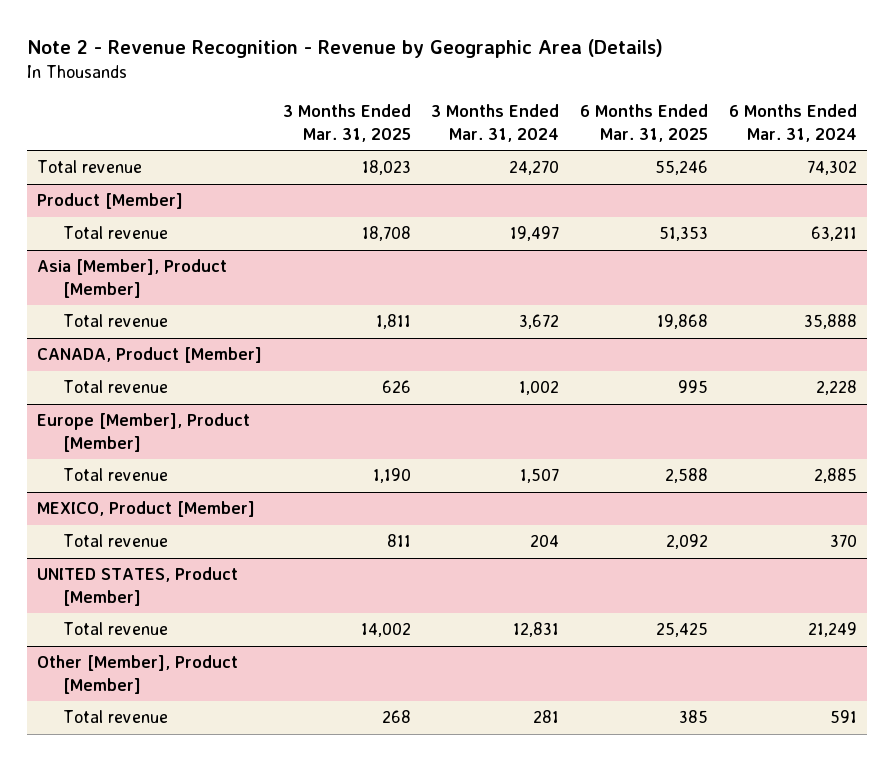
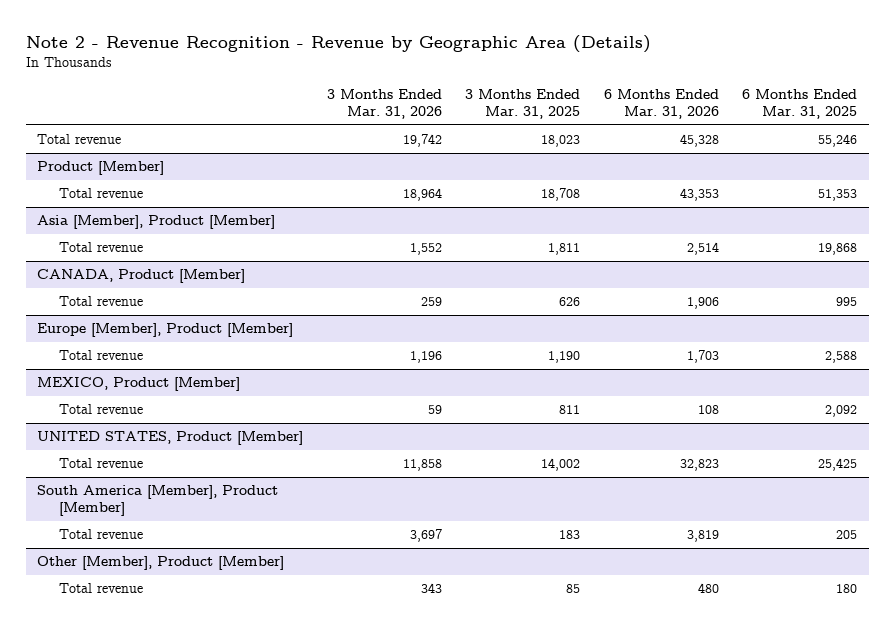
- | 3 Months Ended Mar. 31, 2025 | 3 Months Ended Mar. 31, 2024 | 6 Months Ended Mar. 31, 2025 | 6 Months Ended Mar. 31, 2024
+ | 3 Months Ended Mar. 31, 2026 | 3 Months Ended Mar. 31, 2025 | 6 Months Ended Mar. 31, 2026 | 6 Months Ended Mar. 31, 2025
+ South America [Member], Product [Member]
+ Total revenue | 3,697 | 183 | 3,819 | 205
@ Other [Member], Product [Member]
- Total revenue | 268 | 281 | 385 | 591
+ Total revenue | 343 | 85 | 480 | 180

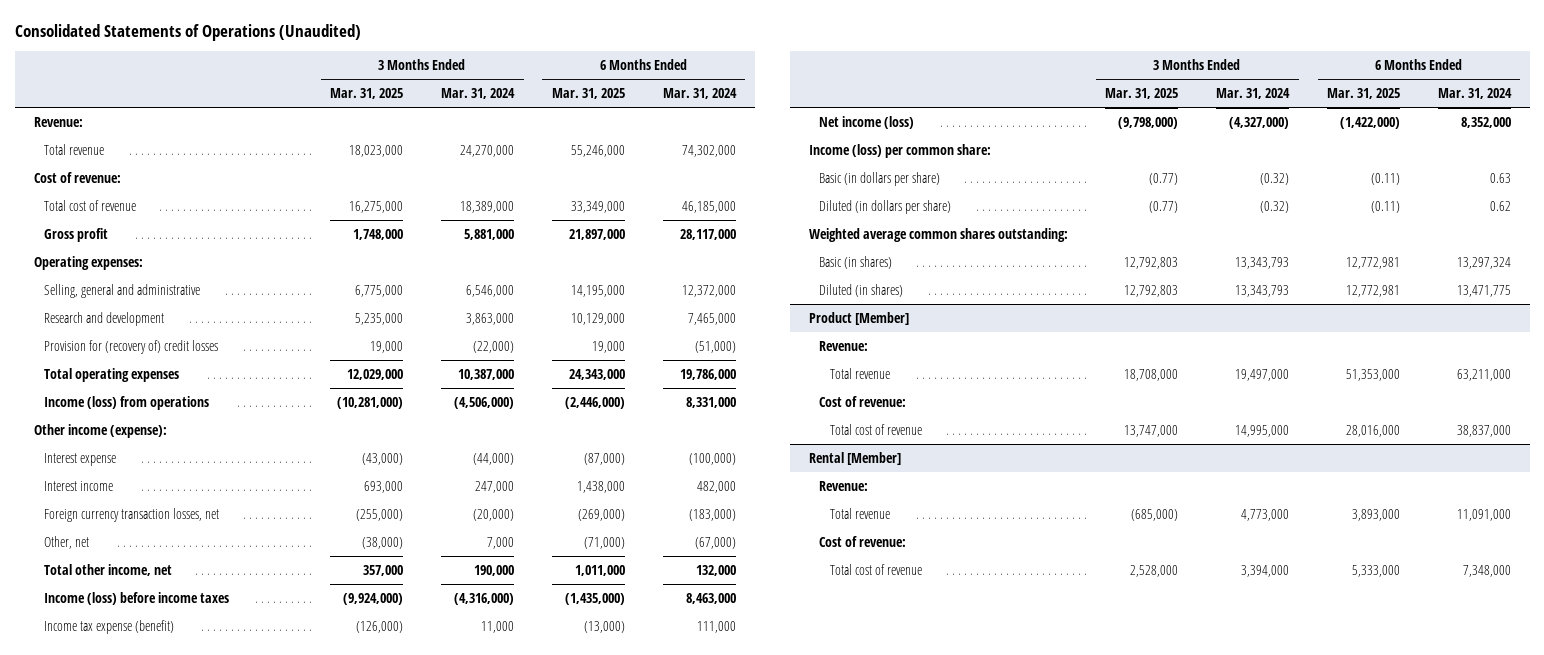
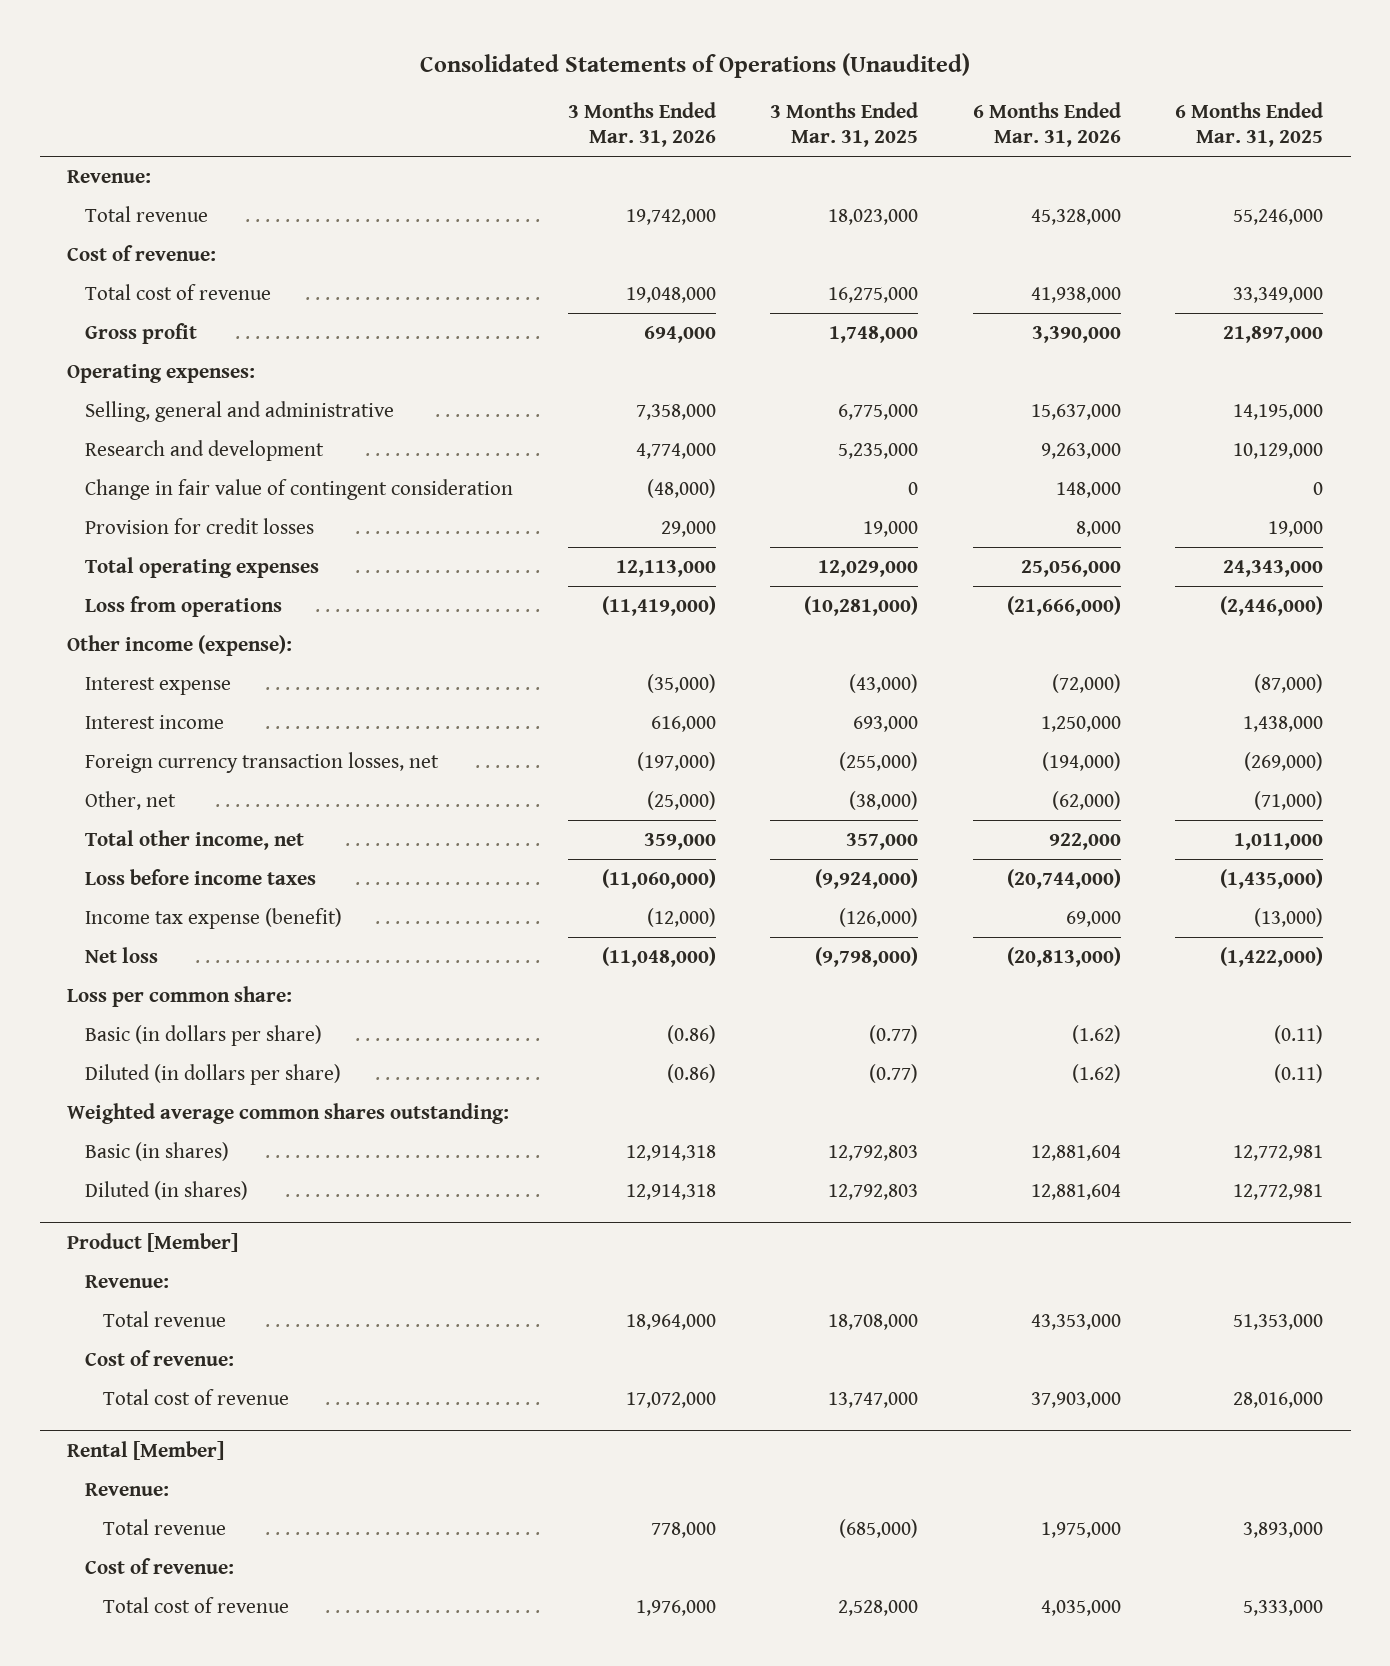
- | 3 Months Ended Mar. 31, 2025 | 3 Months Ended Mar. 31, 2024 | 6 Months Ended Mar. 31, 2025 | 6 Months Ended Mar. 31, 2024
+ | 3 Months Ended Mar. 31, 2026 | 3 Months Ended Mar. 31, 2025 | 6 Months Ended Mar. 31, 2026 | 6 Months Ended Mar. 31, 2025
- Provision for (recovery of) credit losses | 19,000 | (22,000) | 19,000 | (51,000)
+ Change in fair value of contingent consideration | (48,000) | 0 | 148,000 | 0
+ Provision for credit losses | 29,000 | 19,000 | 8,000 | 19,000
- Income (loss) from operations | (10,281,000) | (4,506,000) | (2,446,000) | 8,331,000
+ Loss from operations | (11,419,000) | (10,281,000) | (21,666,000) | (2,446,000)
- Income (loss) before income taxes | (9,924,000) | (4,316,000) | (1,435,000) | 8,463,000
+ Loss before income taxes | (11,060,000) | (9,924,000) | (20,744,000) | (1,435,000)
- Net income (loss) | (9,798,000) | (4,327,000) | (1,422,000) | 8,352,000
- Income (loss) per common share:
+ Net loss | (11,048,000) | (9,798,000) | (20,813,000) | (1,422,000)
+ Loss per common share:

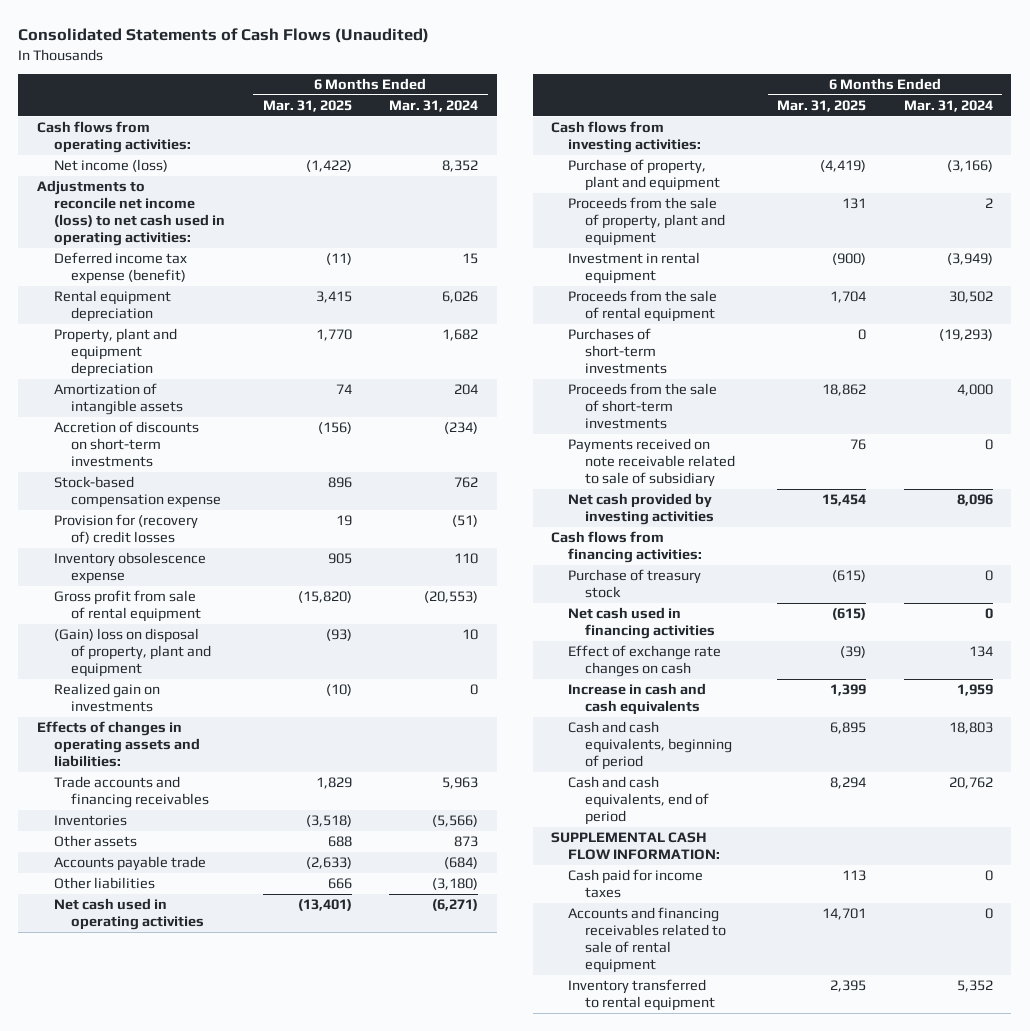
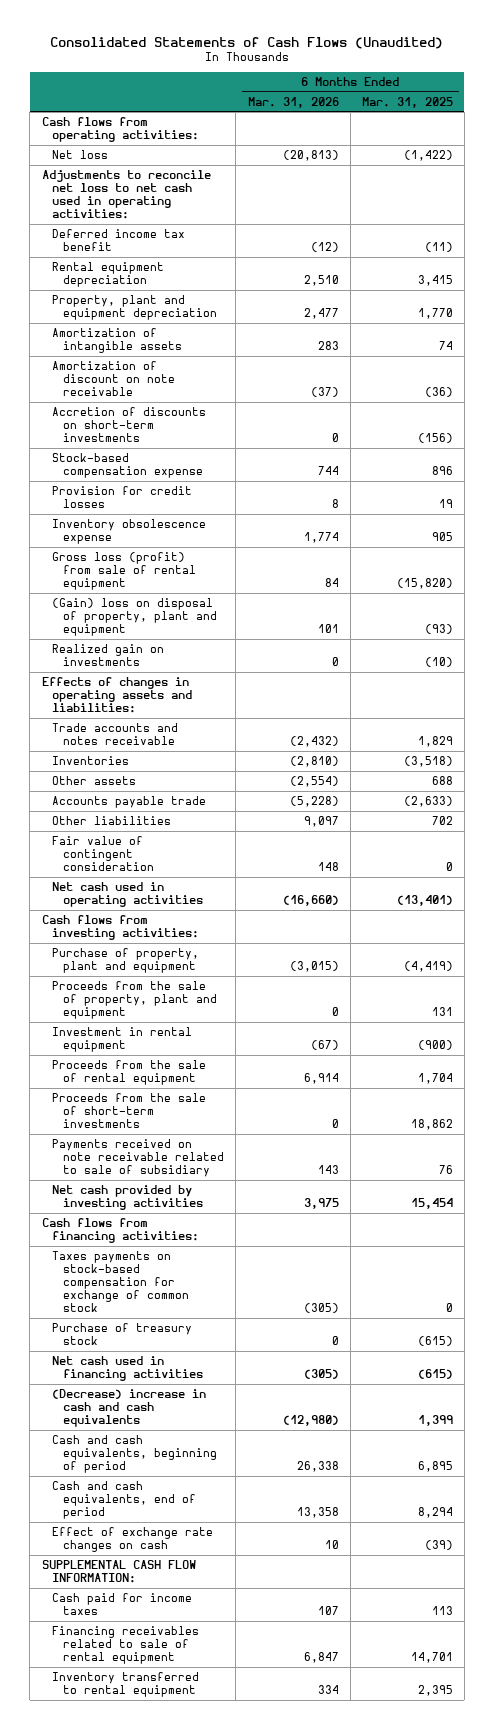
- | 6 Months Ended Mar. 31, 2025 | 6 Months Ended Mar. 31, 2024
+ | 6 Months Ended Mar. 31, 2026 | 6 Months Ended Mar. 31, 2025
- Net income (loss) | (1,422) | 8,352
- Adjustments to reconcile net income (loss) to net cash used in operating activities:
- Deferred income tax expense (benefit) | (11) | 15
+ Net loss | (20,813) | (1,422)
+ Adjustments to reconcile net loss to net cash used in operating activities:
+ Deferred income tax benefit | (12) | (11)
+ Amortization of discount on note receivable | (37) | (36)
- Provision for (recovery of) credit losses | 19 | (51)
+ Provision for credit losses | 8 | 19
- Gross profit from sale of rental equipment | (15,820) | (20,553)
+ Gross loss (profit) from sale of rental equipment | 84 | (15,820)
- Trade accounts and financing receivables | 1,829 | 5,963
+ Trade accounts and notes receivable | (2,432) | 1,829
- Other liabilities | 666 | (3,180)
+ Other liabilities | 9,097 | 702
+ Fair value of contingent consideration | 148 | 0
- Purchases of short-term investments | 0 | (19,293)
+ Taxes payments on stock-based compensation for exchange of common stock | (305) | 0
- Increase in cash and cash equivalents | 1,399 | 1,959
+ (Decrease) increase in cash and cash equivalents | (12,980) | 1,399
moved down: Effect of exchange rate changes on cash | 10 | (39)
- Accounts and financing receivables related to sale of rental equipment | 14,701 | 0
+ Financing receivables related to sale of rental equipment | 6,847 | 14,701

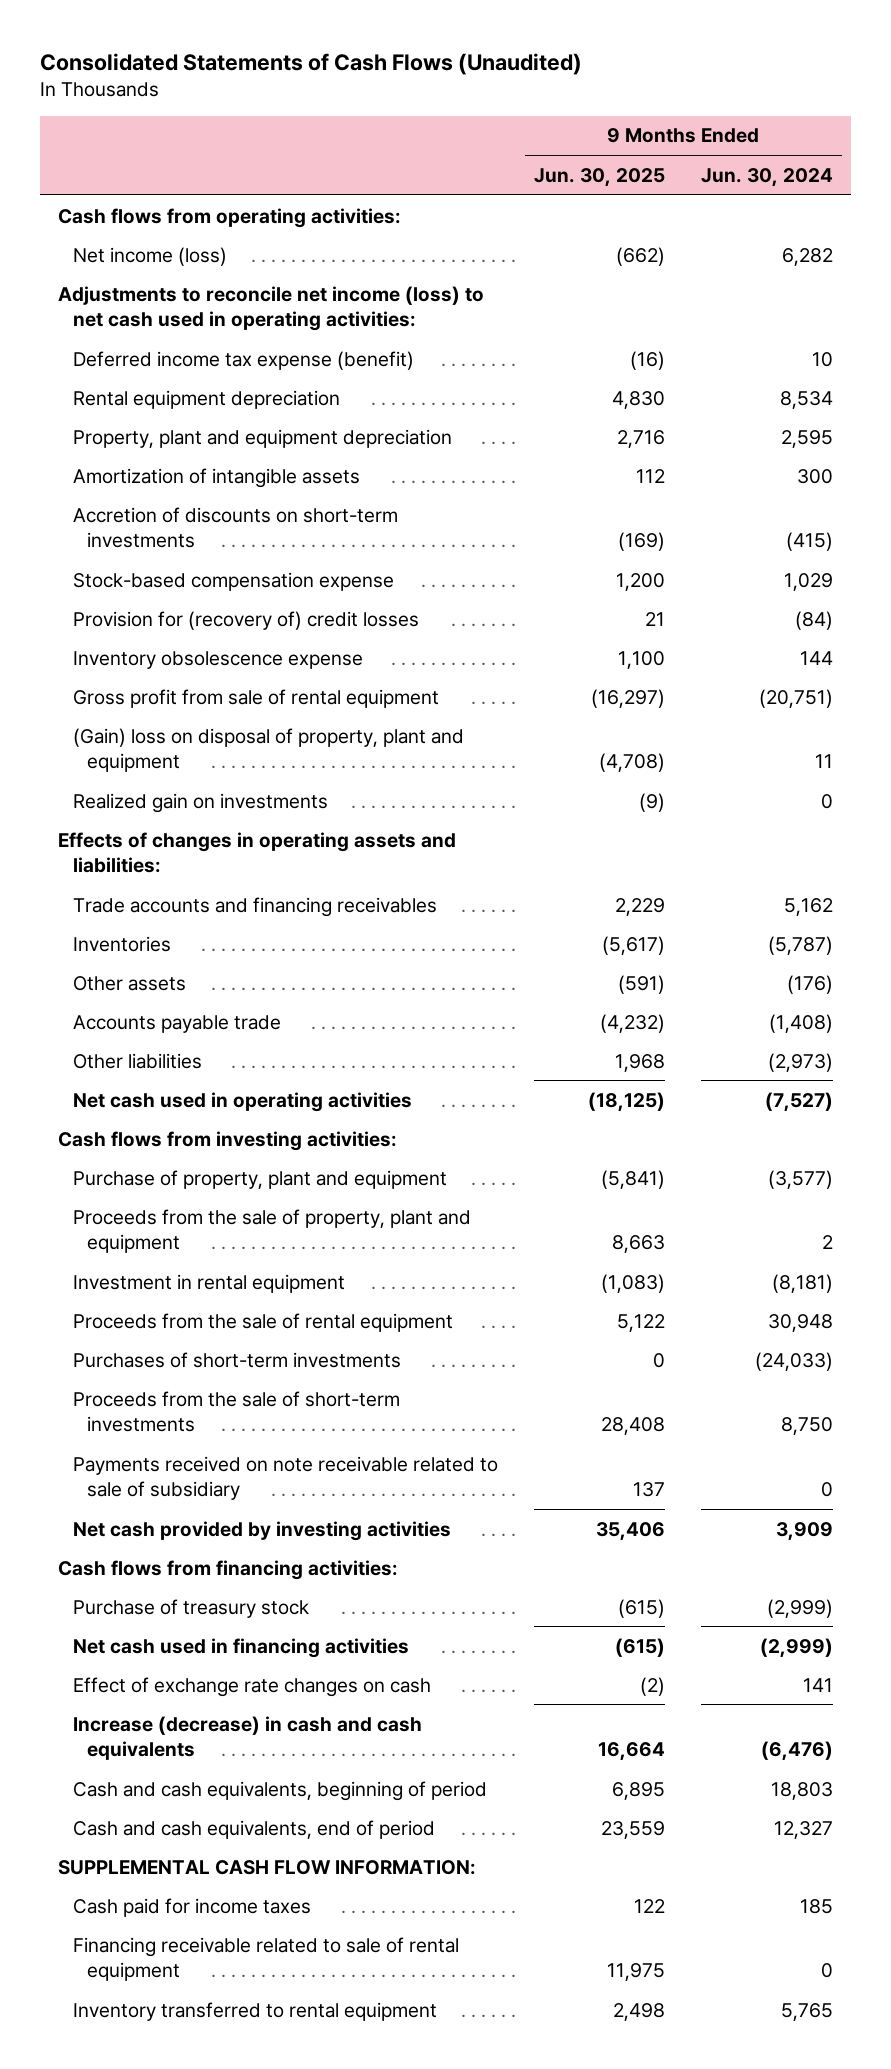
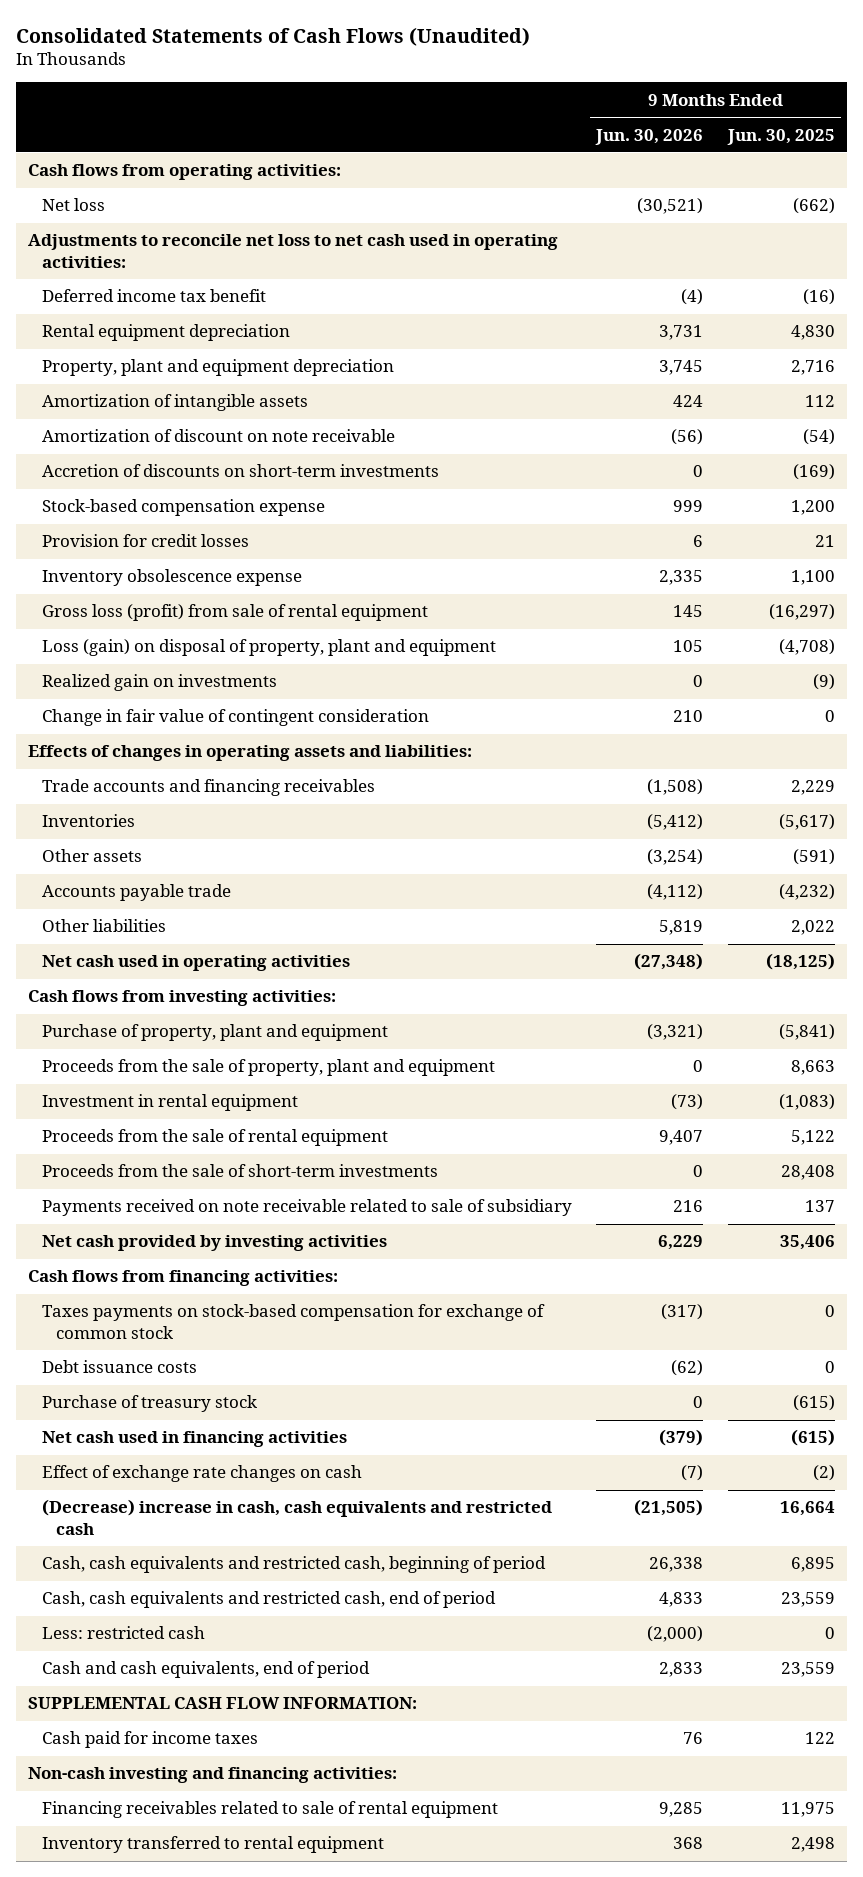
- | 9 Months Ended Jun. 30, 2025 | 9 Months Ended Jun. 30, 2024
+ | 9 Months Ended Jun. 30, 2026 | 9 Months Ended Jun. 30, 2025
- Net income (loss) | (662) | 6,282
- Adjustments to reconcile net income (loss) to net cash used in operating activities:
- Deferred income tax expense (benefit) | (16) | 10
+ Net loss | (30,521) | (662)
+ Adjustments to reconcile net loss to net cash used in operating activities:
+ Deferred income tax benefit | (4) | (16)
+ Amortization of discount on note receivable | (56) | (54)
- Provision for (recovery of) credit losses | 21 | (84)
+ Provision for credit losses | 6 | 21
- Gross profit from sale of rental equipment | (16,297) | (20,751)
- (Gain) loss on disposal of property, plant and equipment | (4,708) | 11
+ Gross loss (profit) from sale of rental equipment | 145 | (16,297)
+ Loss (gain) on disposal of property, plant and equipment | 105 | (4,708)
+ Change in fair value of contingent consideration | 210 | 0
- Other liabilities | 1,968 | (2,973)
+ Other liabilities | 5,819 | 2,022
- Purchases of short-term investments | 0 | (24,033)
+ Taxes payments on stock-based compensation for exchange of common stock | (317) | 0
+ Debt issuance costs | (62) | 0
- Increase (decrease) in cash and cash equivalents | 16,664 | (6,476)
- Cash and cash equivalents, beginning of period | 6,895 | 18,803
+ (Decrease) increase in cash, cash equivalents and restricted cash | (21,505) | 16,664
+ Cash, cash equivalents and restricted cash, beginning of period | 26,338 | 6,895
+ Cash, cash equivalents and restricted cash, end of period | 4,833 | 23,559
+ Less: restricted cash | (2,000) | 0
- Financing receivable related to sale of rental equipment | 11,975 | 0
+ Non-cash investing and financing activities:
+ Financing receivables related to sale of rental equipment | 9,285 | 11,975

